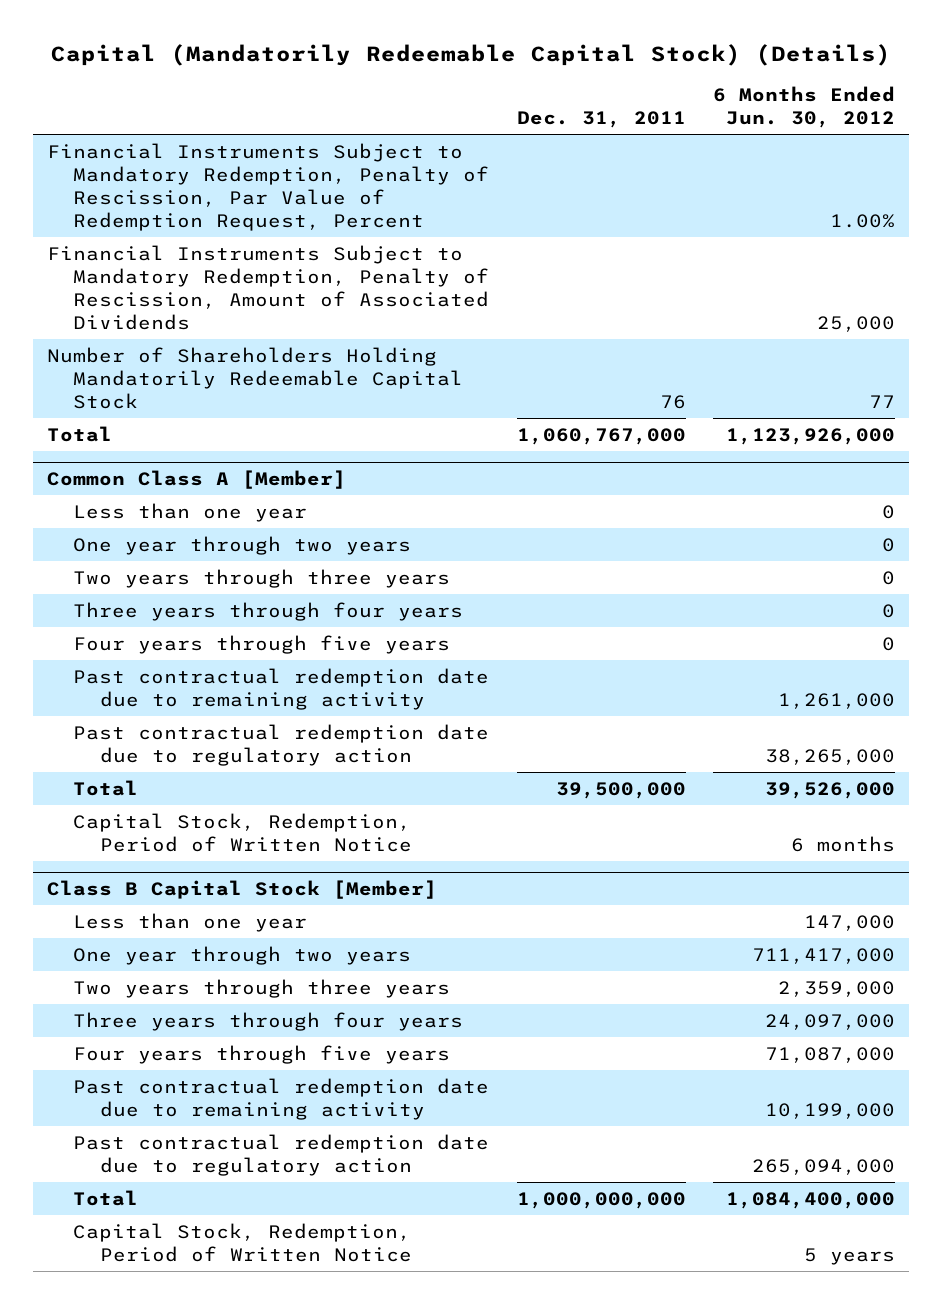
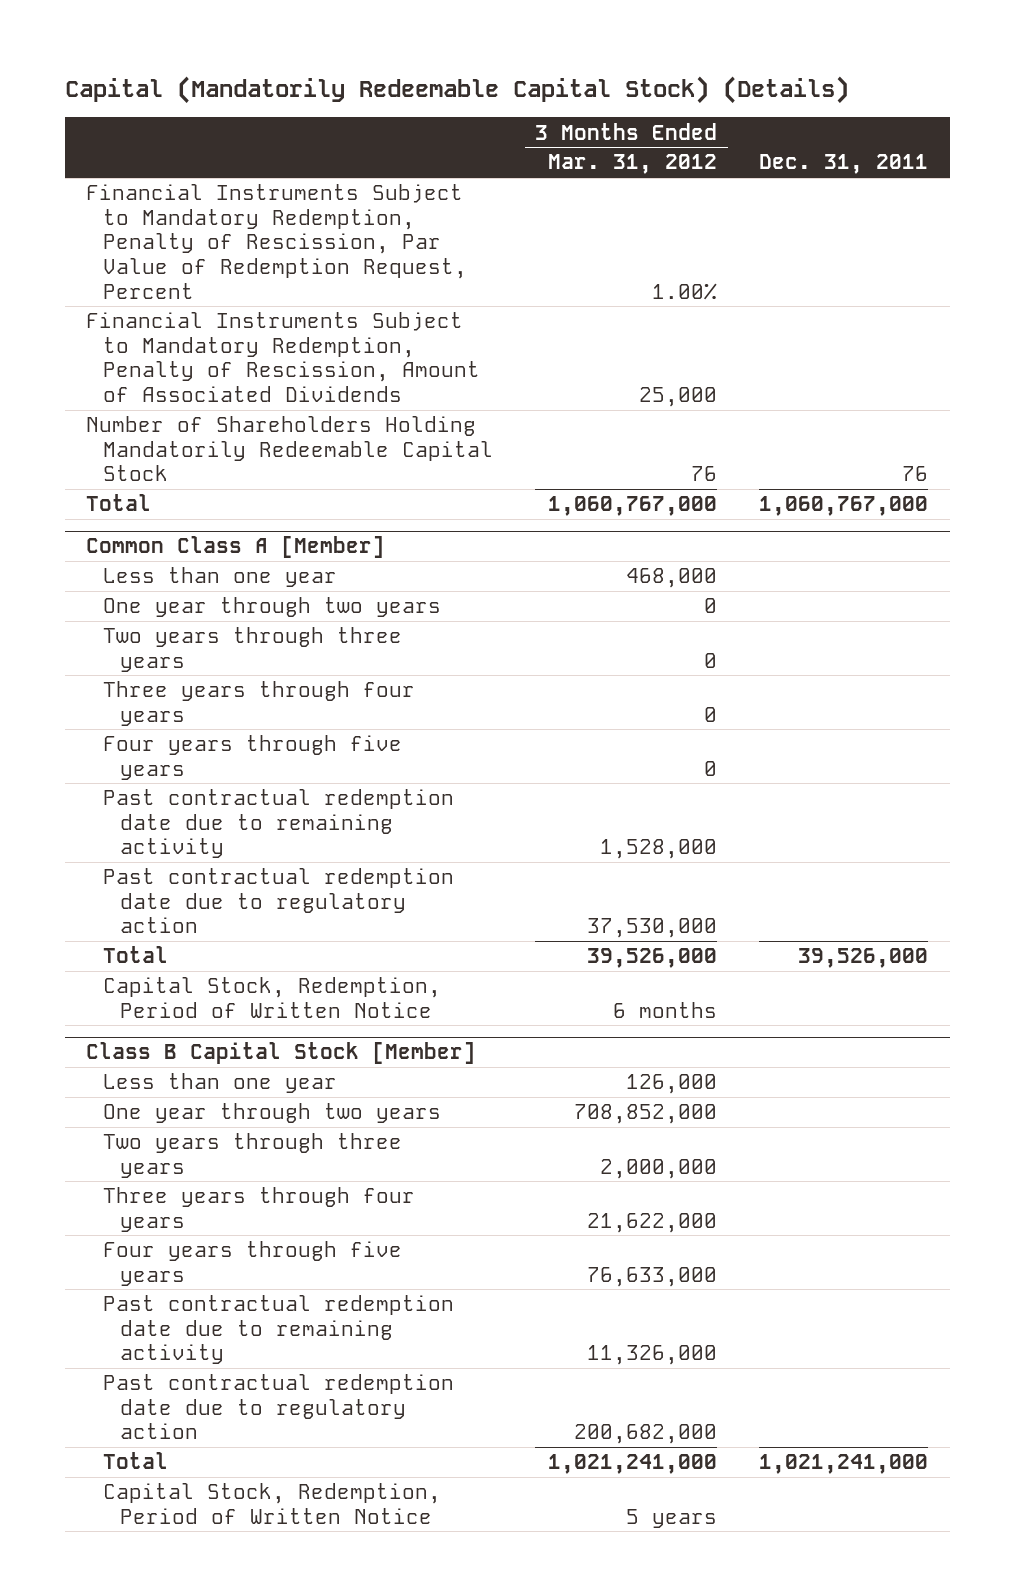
- | Dec. 31, 2011 | 6 Months Ended Jun. 30, 2012
+ | 3 Months Ended Mar. 31, 2012 | Dec. 31, 2011
@ Common Class A [Member]
- Total | 39,500,000 | 39,526,000
+ Total | 39,526,000 | 39,526,000
@ Class B Capital Stock [Member]
- Total | 1,000,000,000 | 1,084,400,000
+ Total | 1,021,241,000 | 1,021,241,000

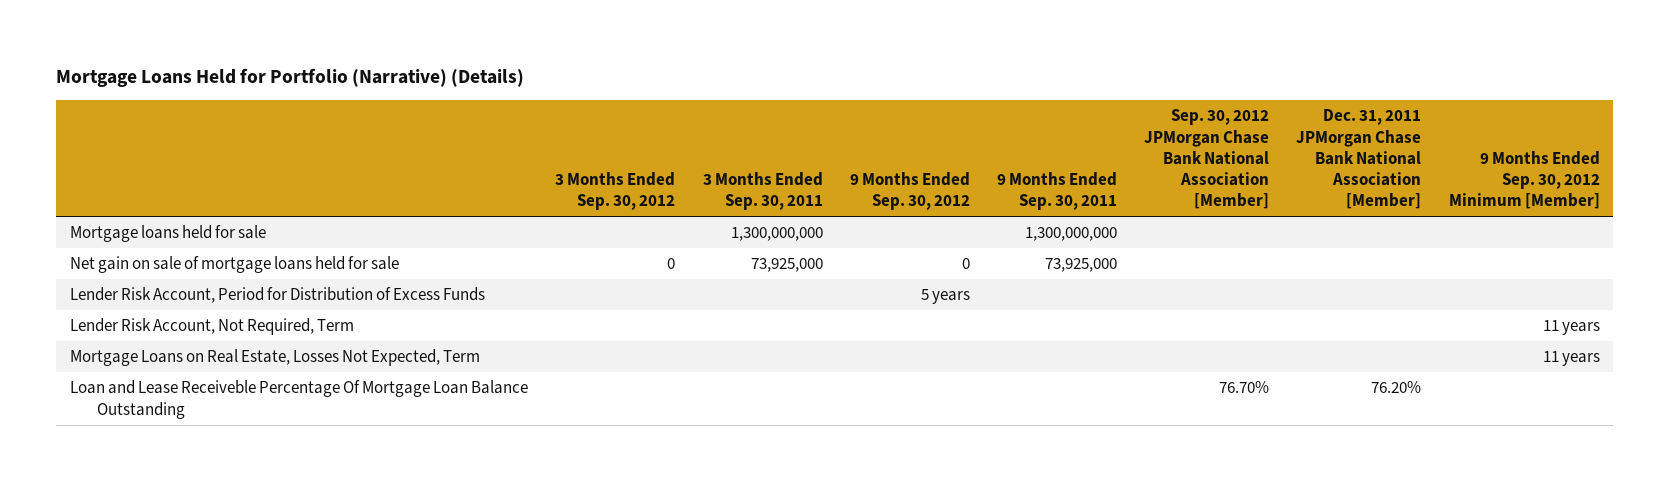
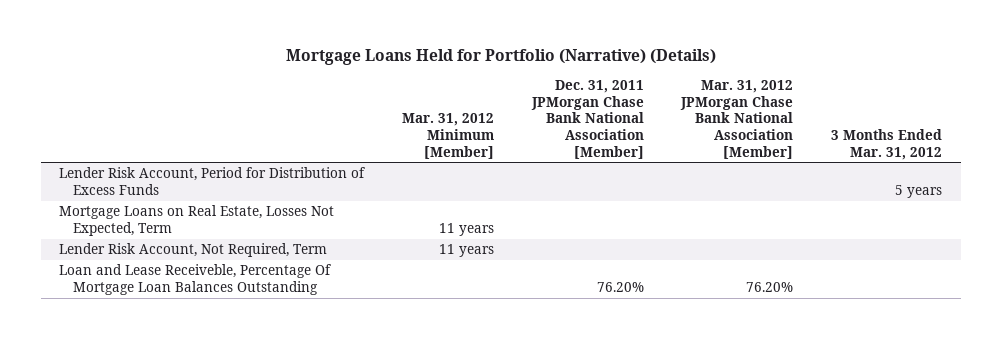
- | 3 Months Ended Sep. 30, 2012 | 3 Months Ended Sep. 30, 2011 | 9 Months Ended Sep. 30, 2012 | 9 Months Ended Sep. 30, 2011 | Sep. 30, 2012 JPMorgan Chase Bank National Association [Member] | Dec. 31, 2011 JPMorgan Chase Bank National Association [Member] | 9 Months Ended Sep. 30, 2012 Minimum [Member]
+ | Mar. 31, 2012 Minimum [Member] | Dec. 31, 2011 JPMorgan Chase Bank National Association [Member] | Mar. 31, 2012 JPMorgan Chase Bank National Association [Member] | 3 Months Ended Mar. 31, 2012
- Mortgage loans held for sale | | 1,300,000,000 | | 1,300,000,000 | | |
- Net gain on sale of mortgage loans held for sale | 0 | 73,925,000 | 0 | 73,925,000 | | |
- Loan and Lease Receiveble Percentage Of Mortgage Loan Balance Outstanding | | | | | 76.70% | 76.20% |
moved down: Lender Risk Account, Not Required, Term | 11 years | | |
+ Loan and Lease Receiveble, Percentage Of Mortgage Loan Balances Outstanding | | 76.20% | 76.20% |

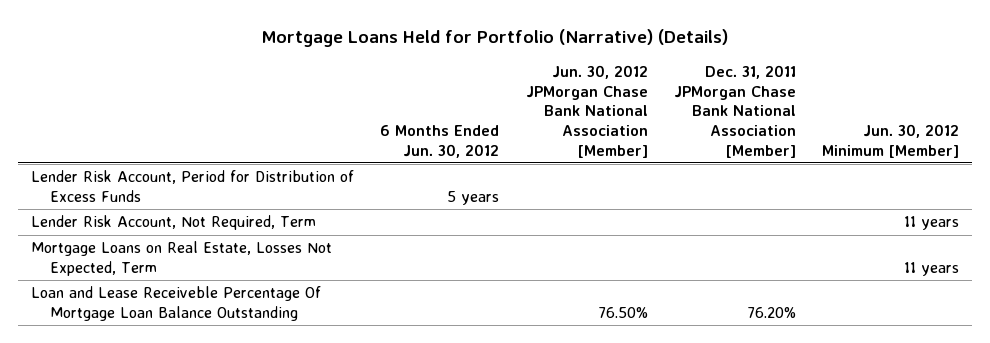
- | Mar. 31, 2012 Minimum [Member] | Dec. 31, 2011 JPMorgan Chase Bank National Association [Member] | Mar. 31, 2012 JPMorgan Chase Bank National Association [Member] | 3 Months Ended Mar. 31, 2012
+ | 6 Months Ended Jun. 30, 2012 | Jun. 30, 2012 JPMorgan Chase Bank National Association [Member] | Dec. 31, 2011 JPMorgan Chase Bank National Association [Member] | Jun. 30, 2012 Minimum [Member]
- Loan and Lease Receiveble, Percentage Of Mortgage Loan Balances Outstanding | | 76.20% | 76.20% |
moved down: Mortgage Loans on Real Estate, Losses Not Expected, Term | | | | 11 years
+ Loan and Lease Receiveble Percentage Of Mortgage Loan Balance Outstanding | | 76.50% | 76.20% |

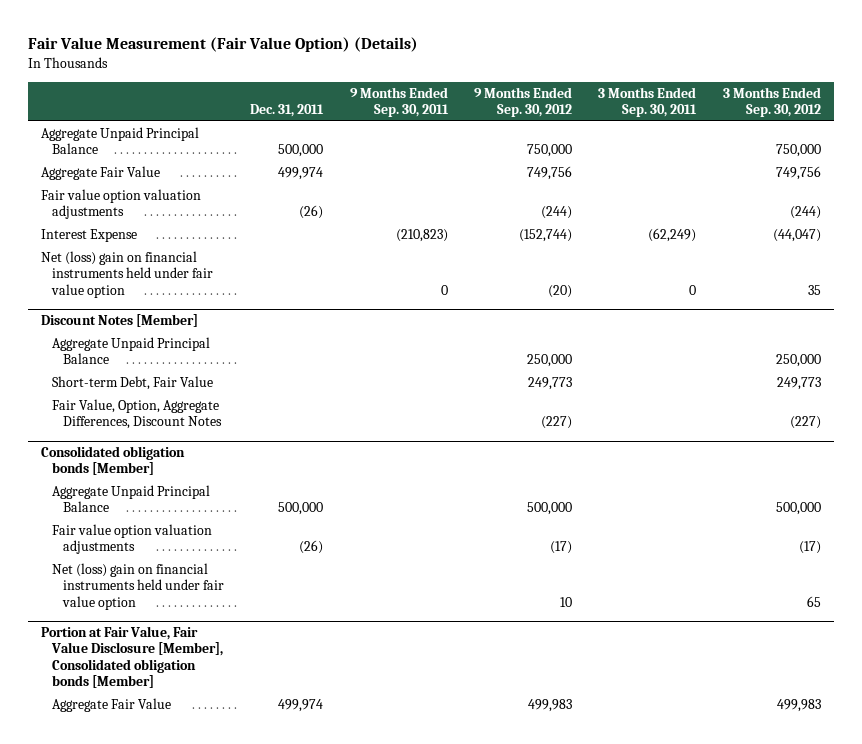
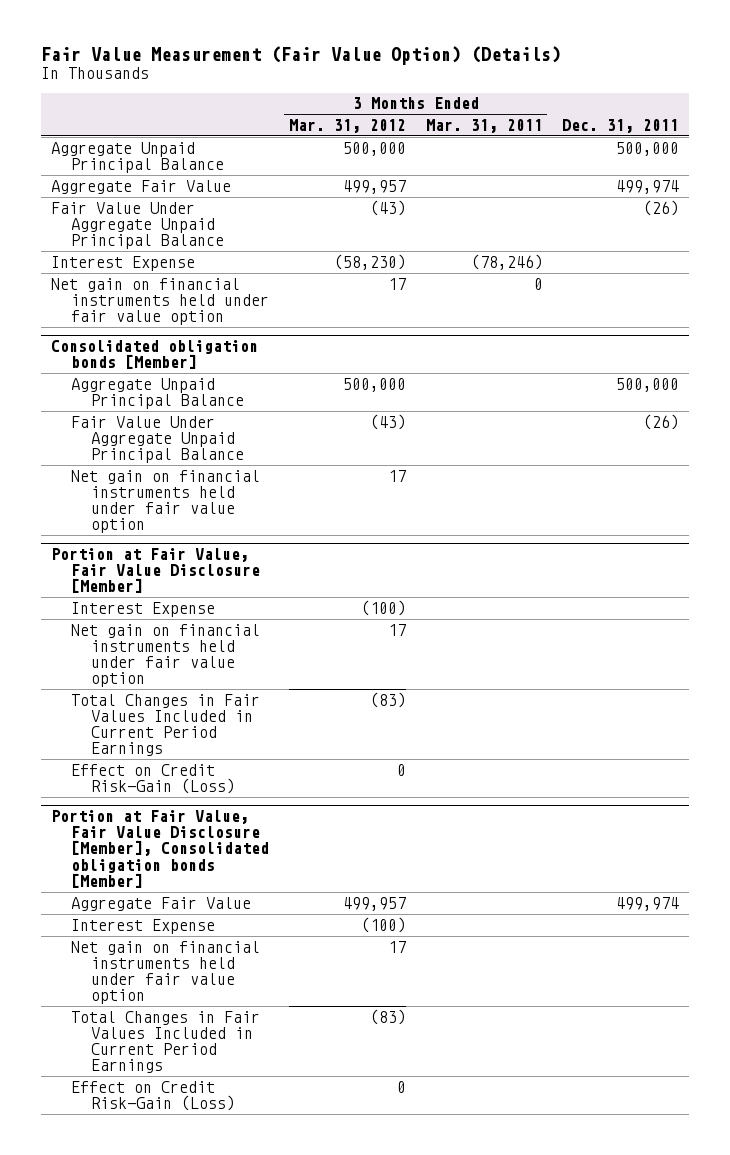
- | Dec. 31, 2011 | 9 Months Ended Sep. 30, 2011 | 9 Months Ended Sep. 30, 2012 | 3 Months Ended Sep. 30, 2011 | 3 Months Ended Sep. 30, 2012
+ | 3 Months Ended Mar. 31, 2012 | 3 Months Ended Mar. 31, 2011 | Dec. 31, 2011
- Fair value option valuation adjustments | (26) | | (244) | | (244)
+ Fair Value Under Aggregate Unpaid Principal Balance | (43) | | (26)
- Net (loss) gain on financial instruments held under fair value option | | 0 | (20) | 0 | 35
- Discount Notes [Member]
- Aggregate Unpaid Principal Balance | | | 250,000 | | 250,000
- Short-term Debt, Fair Value | | | 249,773 | | 249,773
- Fair Value, Option, Aggregate Differences, Discount Notes | | | (227) | | (227)
+ Net gain on financial instruments held under fair value option | 17 | 0 |
@ Consolidated obligation bonds [Member]
- Fair value option valuation adjustments | (26) | | (17) | | (17)
- Net (loss) gain on financial instruments held under fair value option | | | 10 | | 65
+ Fair Value Under Aggregate Unpaid Principal Balance | (43) | | (26)
+ Net gain on financial instruments held under fair value option | 17 | |
+ Portion at Fair Value, Fair Value Disclosure [Member]
+ Interest Expense | (100) | |
+ Net gain on financial instruments held under fair value option | 17 | |
+ Total Changes in Fair Values Included in Current Period Earnings | (83) | |
+ Effect on Credit Risk-Gain (Loss) | 0 | |
@ Portion at Fair Value, Fair Value Disclosure [Member], Consolidated obligation bonds [Member]
+ Interest Expense | (100) | |
+ Net gain on financial instruments held under fair value option | 17 | |
+ Total Changes in Fair Values Included in Current Period Earnings | (83) | |
+ Effect on Credit Risk-Gain (Loss) | 0 | |

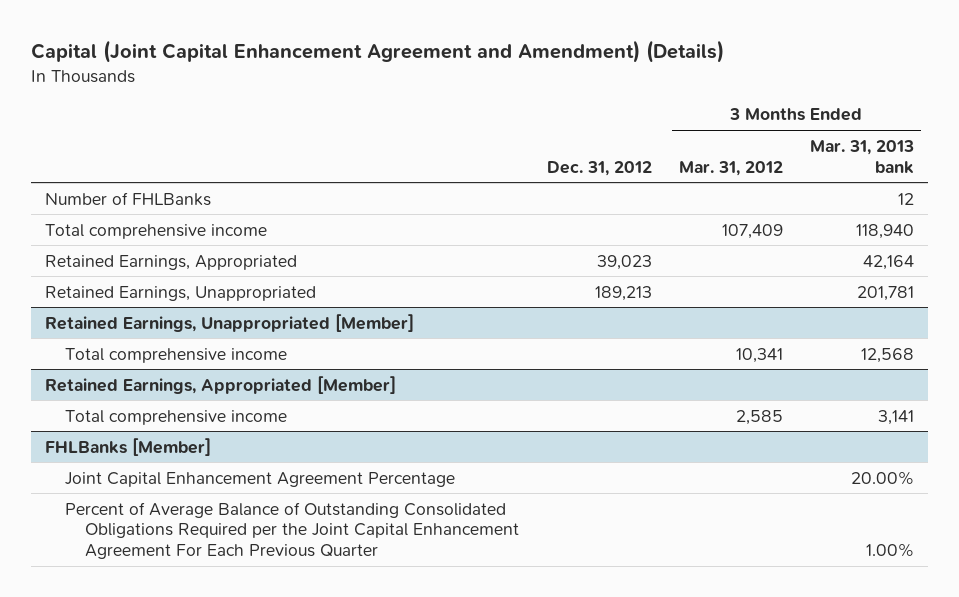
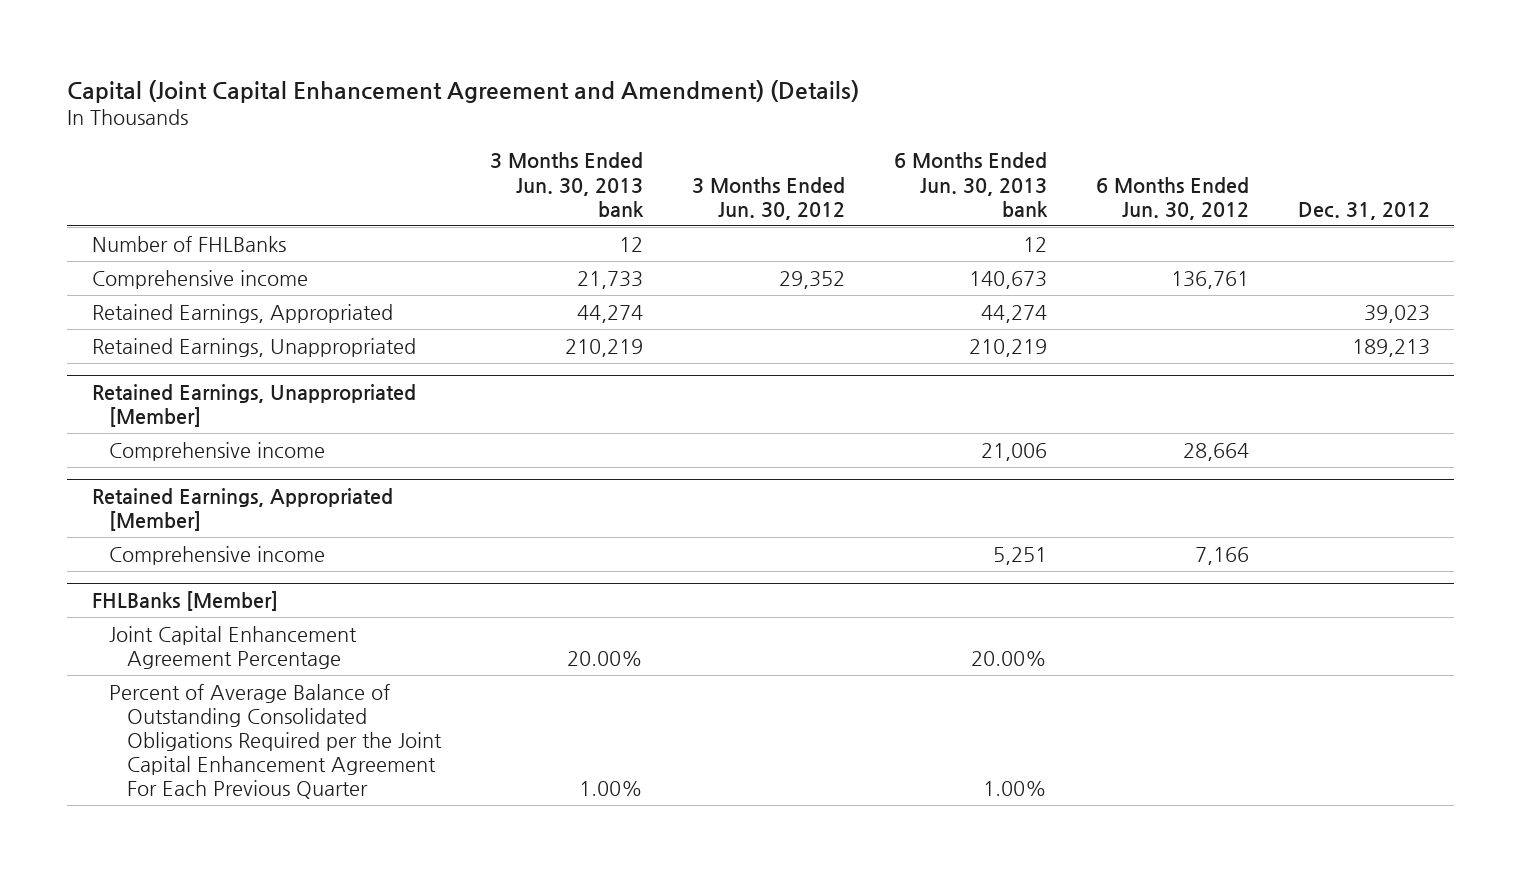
- | Dec. 31, 2012 | 3 Months Ended Mar. 31, 2012 | 3 Months Ended Mar. 31, 2013 bank
+ | 3 Months Ended Jun. 30, 2013 bank | 3 Months Ended Jun. 30, 2012 | 6 Months Ended Jun. 30, 2013 bank | 6 Months Ended Jun. 30, 2012 | Dec. 31, 2012
- Total comprehensive income | | 107,409 | 118,940
+ Comprehensive income | 21,733 | 29,352 | 140,673 | 136,761 |
@ Retained Earnings, Unappropriated [Member]
- Total comprehensive income | | 10,341 | 12,568
+ Comprehensive income | | | 21,006 | 28,664 |
@ Retained Earnings, Appropriated [Member]
- Total comprehensive income | | 2,585 | 3,141
+ Comprehensive income | | | 5,251 | 7,166 |

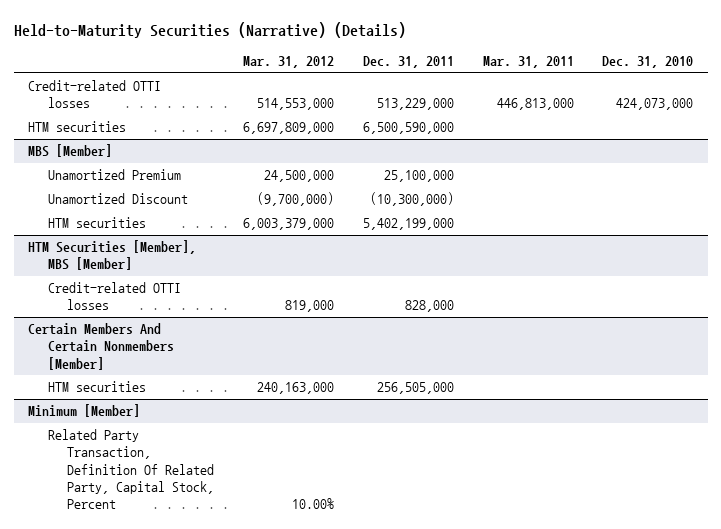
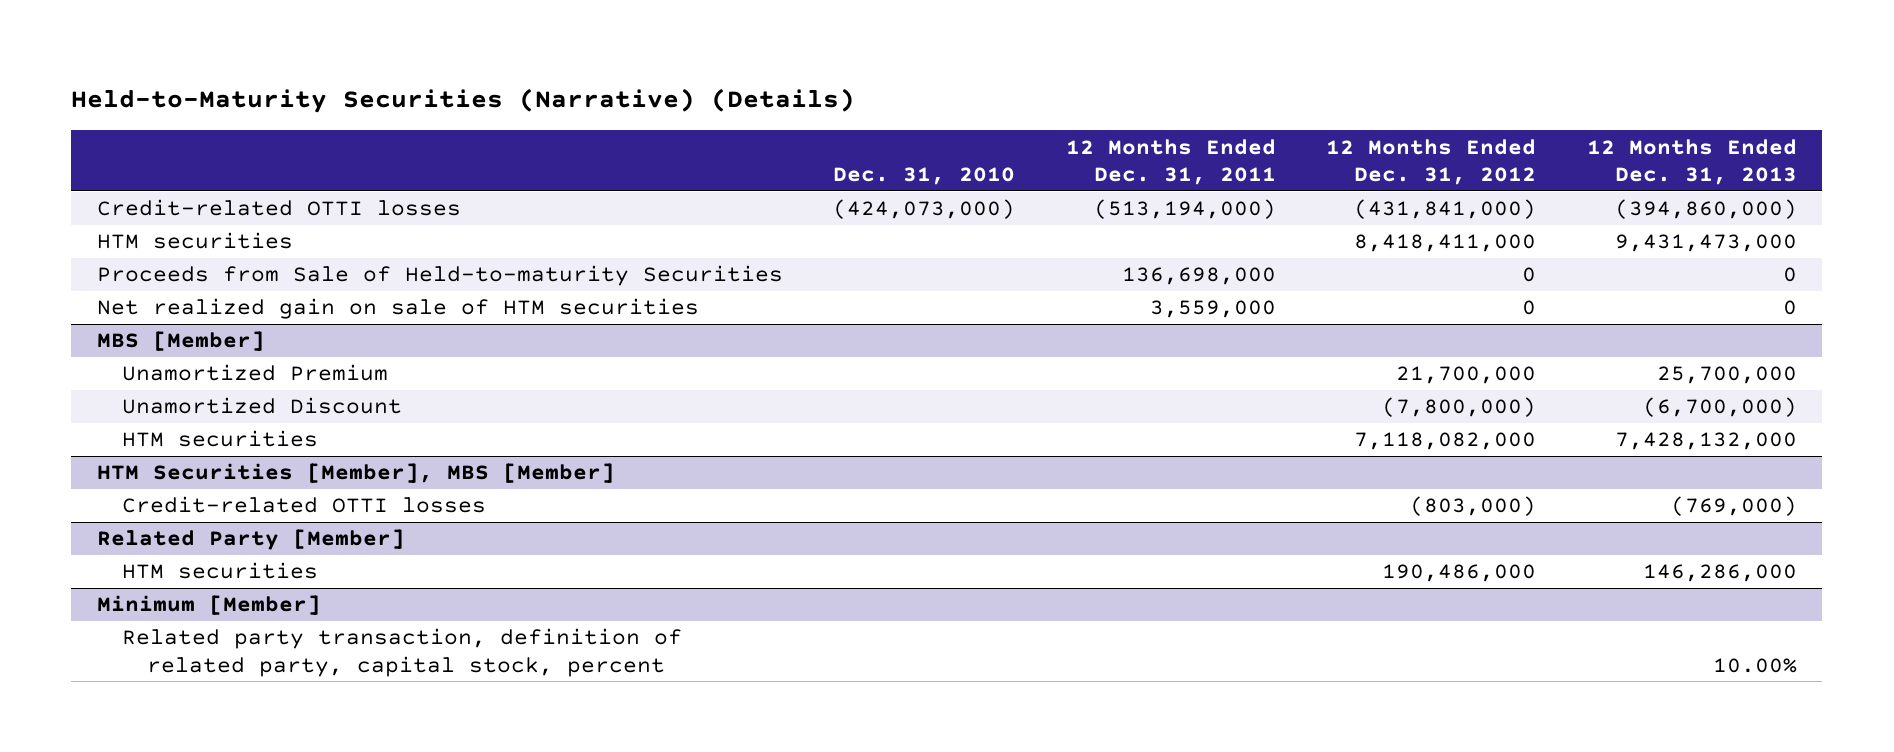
- | Mar. 31, 2012 | Dec. 31, 2011 | Mar. 31, 2011 | Dec. 31, 2010
+ | Dec. 31, 2010 | 12 Months Ended Dec. 31, 2011 | 12 Months Ended Dec. 31, 2012 | 12 Months Ended Dec. 31, 2013
- Credit-related OTTI losses | 514,553,000 | 513,229,000 | 446,813,000 | 424,073,000
+ Credit-related OTTI losses | (424,073,000) | (513,194,000) | (431,841,000) | (394,860,000)
+ Proceeds from Sale of Held-to-maturity Securities | | 136,698,000 | 0 | 0
+ Net realized gain on sale of HTM securities | | 3,559,000 | 0 | 0
- Certain Members And Certain Nonmembers [Member]
- HTM securities | 240,163,000 | 256,505,000 | |
+ Related Party [Member]
+ HTM securities | | | 190,486,000 | 146,286,000
@ Minimum [Member]
- Related Party Transaction, Definition Of Related Party, Capital Stock, Percent | 10.00% | | |
+ Related party transaction, definition of related party, capital stock, percent | | | | 10.00%

